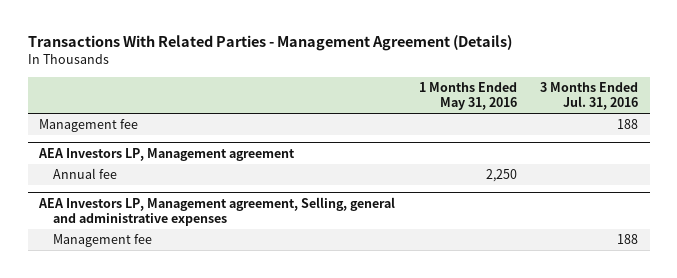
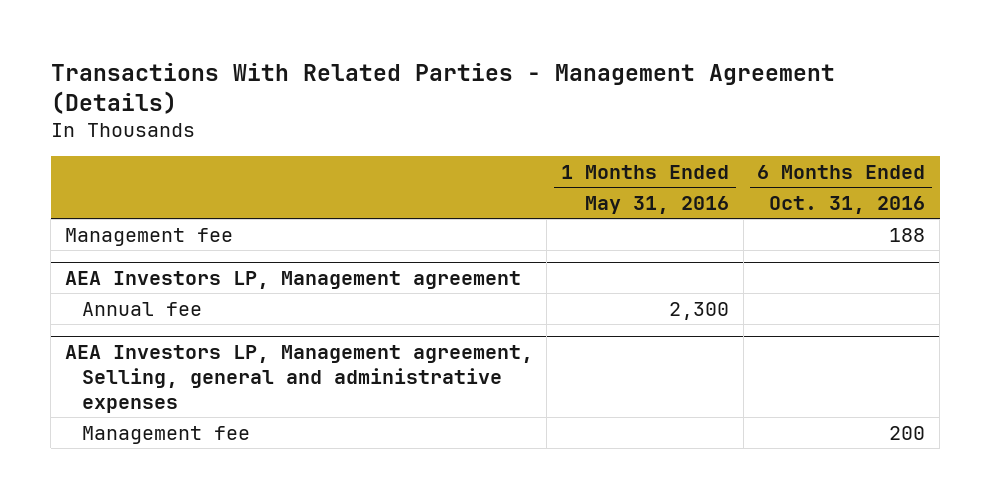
- | 1 Months Ended May 31, 2016 | 3 Months Ended Jul. 31, 2016
+ | 1 Months Ended May 31, 2016 | 6 Months Ended Oct. 31, 2016
@ AEA Investors LP, Management agreement
- Annual fee | 2,250 |
+ Annual fee | 2,300 |

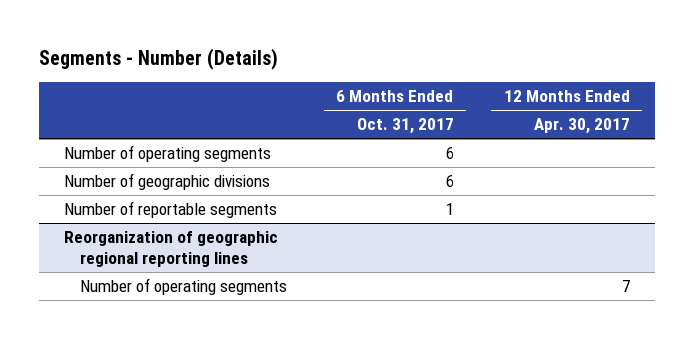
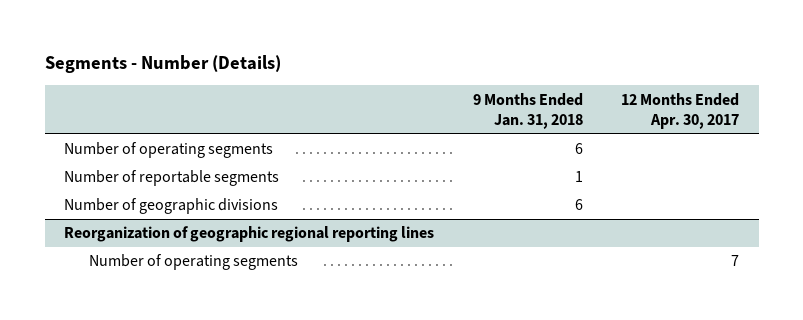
- | 6 Months Ended Oct. 31, 2017 | 12 Months Ended Apr. 30, 2017
+ | 9 Months Ended Jan. 31, 2018 | 12 Months Ended Apr. 30, 2017
moved down: Number of geographic divisions | 6 |

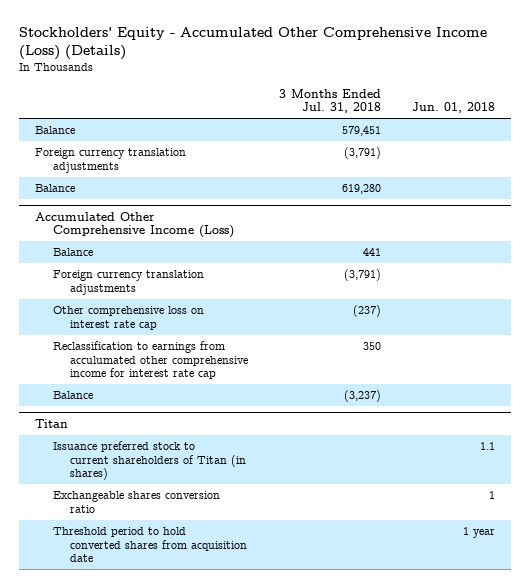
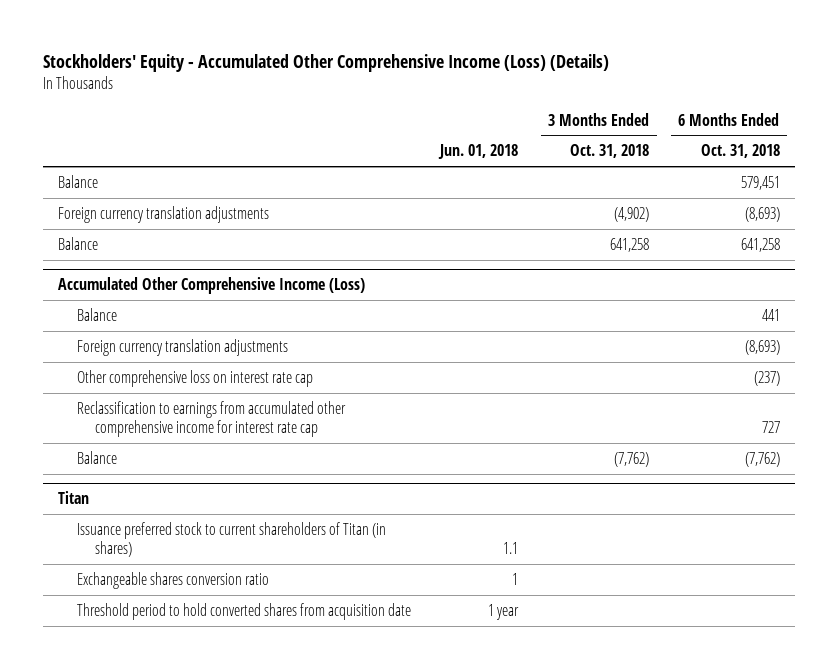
- | 3 Months Ended Jul. 31, 2018 | Jun. 01, 2018
+ | Jun. 01, 2018 | 3 Months Ended Oct. 31, 2018 | 6 Months Ended Oct. 31, 2018
@ Accumulated Other Comprehensive Income (Loss)
- Reclassification to earnings from acculumated other comprehensive income for interest rate cap | 350 |
+ Reclassification to earnings from accumulated other comprehensive income for interest rate cap | | | 727

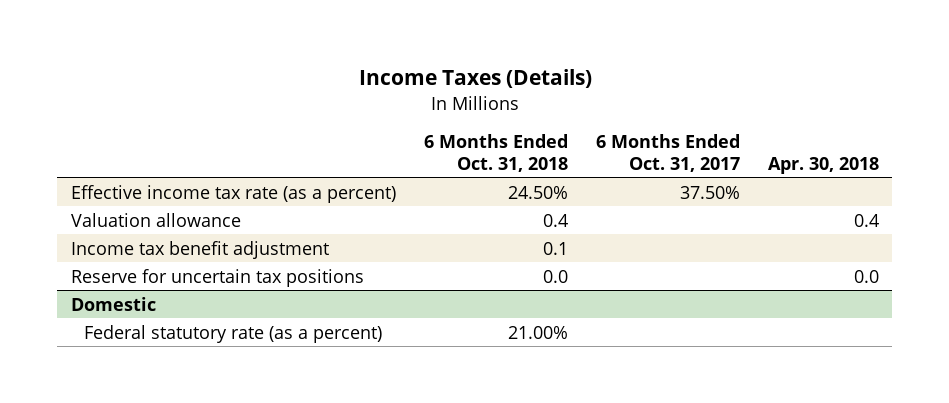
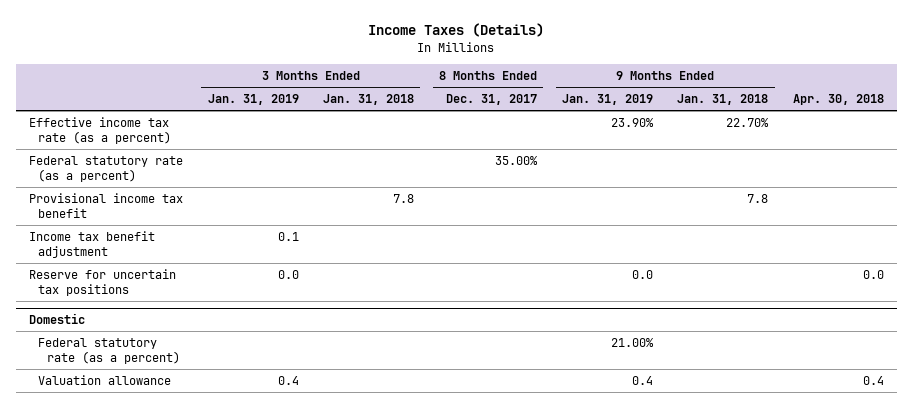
- | 6 Months Ended Oct. 31, 2018 | 6 Months Ended Oct. 31, 2017 | Apr. 30, 2018
+ | 3 Months Ended Jan. 31, 2019 | 3 Months Ended Jan. 31, 2018 | 8 Months Ended Dec. 31, 2017 | 9 Months Ended Jan. 31, 2019 | 9 Months Ended Jan. 31, 2018 | Apr. 30, 2018
- Valuation allowance | 0.4 | | 0.4
+ Federal statutory rate (as a percent) | | | 35.00% | | |
+ Provisional income tax benefit | | 7.8 | | | 7.8 |
@ Domestic
+ Valuation allowance | 0.4 | | | 0.4 | | 0.4

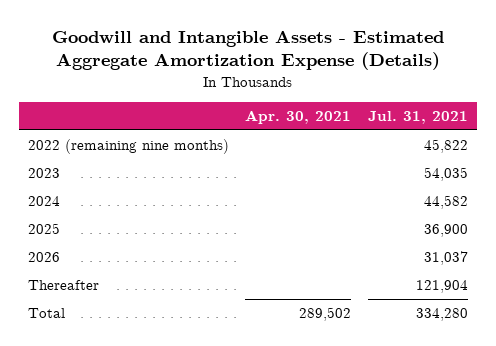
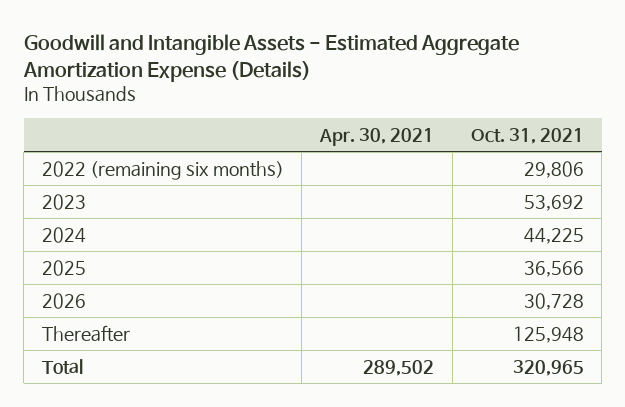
- | Apr. 30, 2021 | Jul. 31, 2021
+ | Apr. 30, 2021 | Oct. 31, 2021
- 2022 (remaining nine months) | | 45,822
+ 2022 (remaining six months) | | 29,806

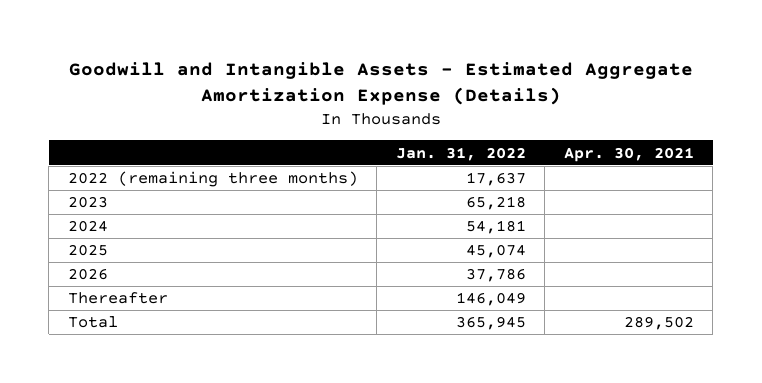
- | Apr. 30, 2021 | Oct. 31, 2021
+ | Jan. 31, 2022 | Apr. 30, 2021
- 2022 (remaining six months) | | 29,806
+ 2022 (remaining three months) | 17,637 |

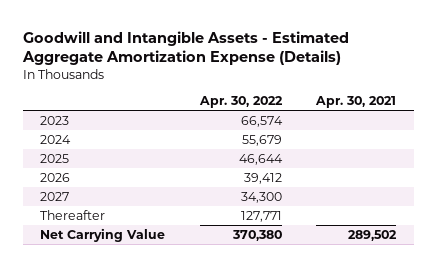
- | Jan. 31, 2022 | Apr. 30, 2021
+ | Apr. 30, 2022 | Apr. 30, 2021
- 2022 (remaining three months) | 17,637 |
+ 2027 | 34,300 |
- Total | 365,945 | 289,502
+ Net Carrying Value | 370,380 | 289,502

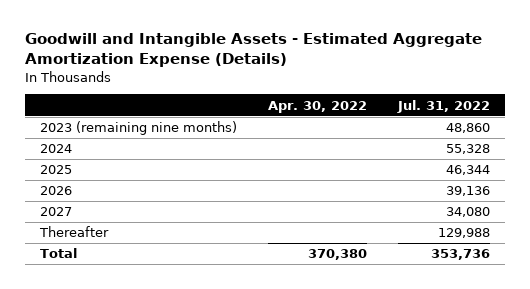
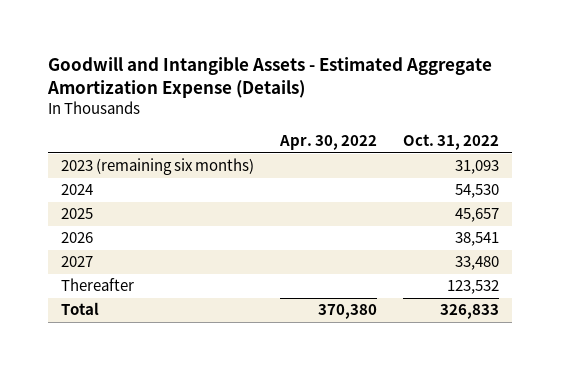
- | Apr. 30, 2022 | Jul. 31, 2022
+ | Apr. 30, 2022 | Oct. 31, 2022
- 2023 (remaining nine months) | | 48,860
+ 2023 (remaining six months) | | 31,093

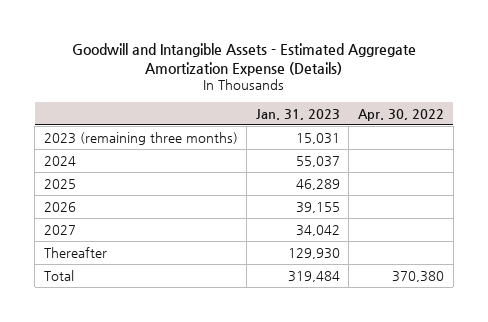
- | Apr. 30, 2022 | Oct. 31, 2022
+ | Jan. 31, 2023 | Apr. 30, 2022
- 2023 (remaining six months) | | 31,093
+ 2023 (remaining three months) | 15,031 |

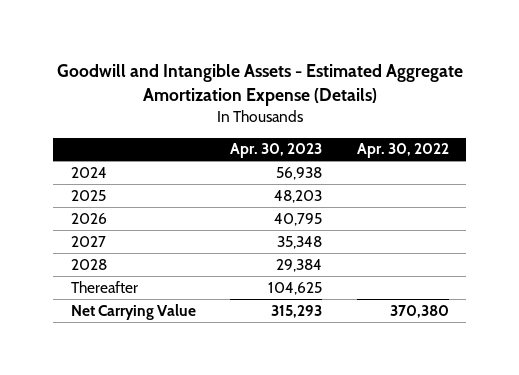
- | Jan. 31, 2023 | Apr. 30, 2022
+ | Apr. 30, 2023 | Apr. 30, 2022
- 2023 (remaining three months) | 15,031 |
+ 2028 | 29,384 |
- Total | 319,484 | 370,380
+ Net Carrying Value | 315,293 | 370,380

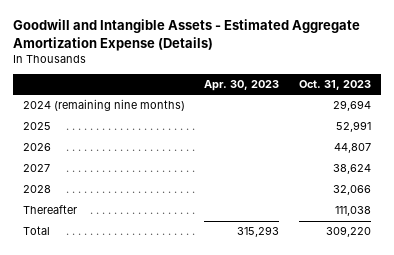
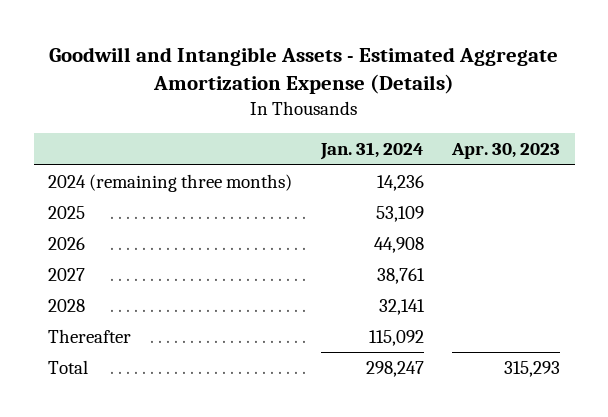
- | Apr. 30, 2023 | Oct. 31, 2023
+ | Jan. 31, 2024 | Apr. 30, 2023
- 2024 (remaining nine months) | | 29,694
+ 2024 (remaining three months) | 14,236 |

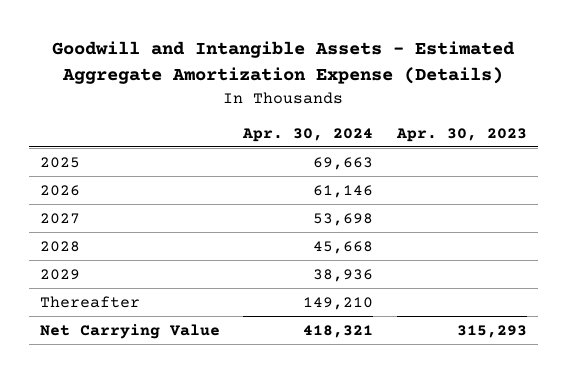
- | Jan. 31, 2024 | Apr. 30, 2023
+ | Apr. 30, 2024 | Apr. 30, 2023
- 2024 (remaining three months) | 14,236 |
+ 2029 | 38,936 |
- Total | 298,247 | 315,293
+ Net Carrying Value | 418,321 | 315,293

